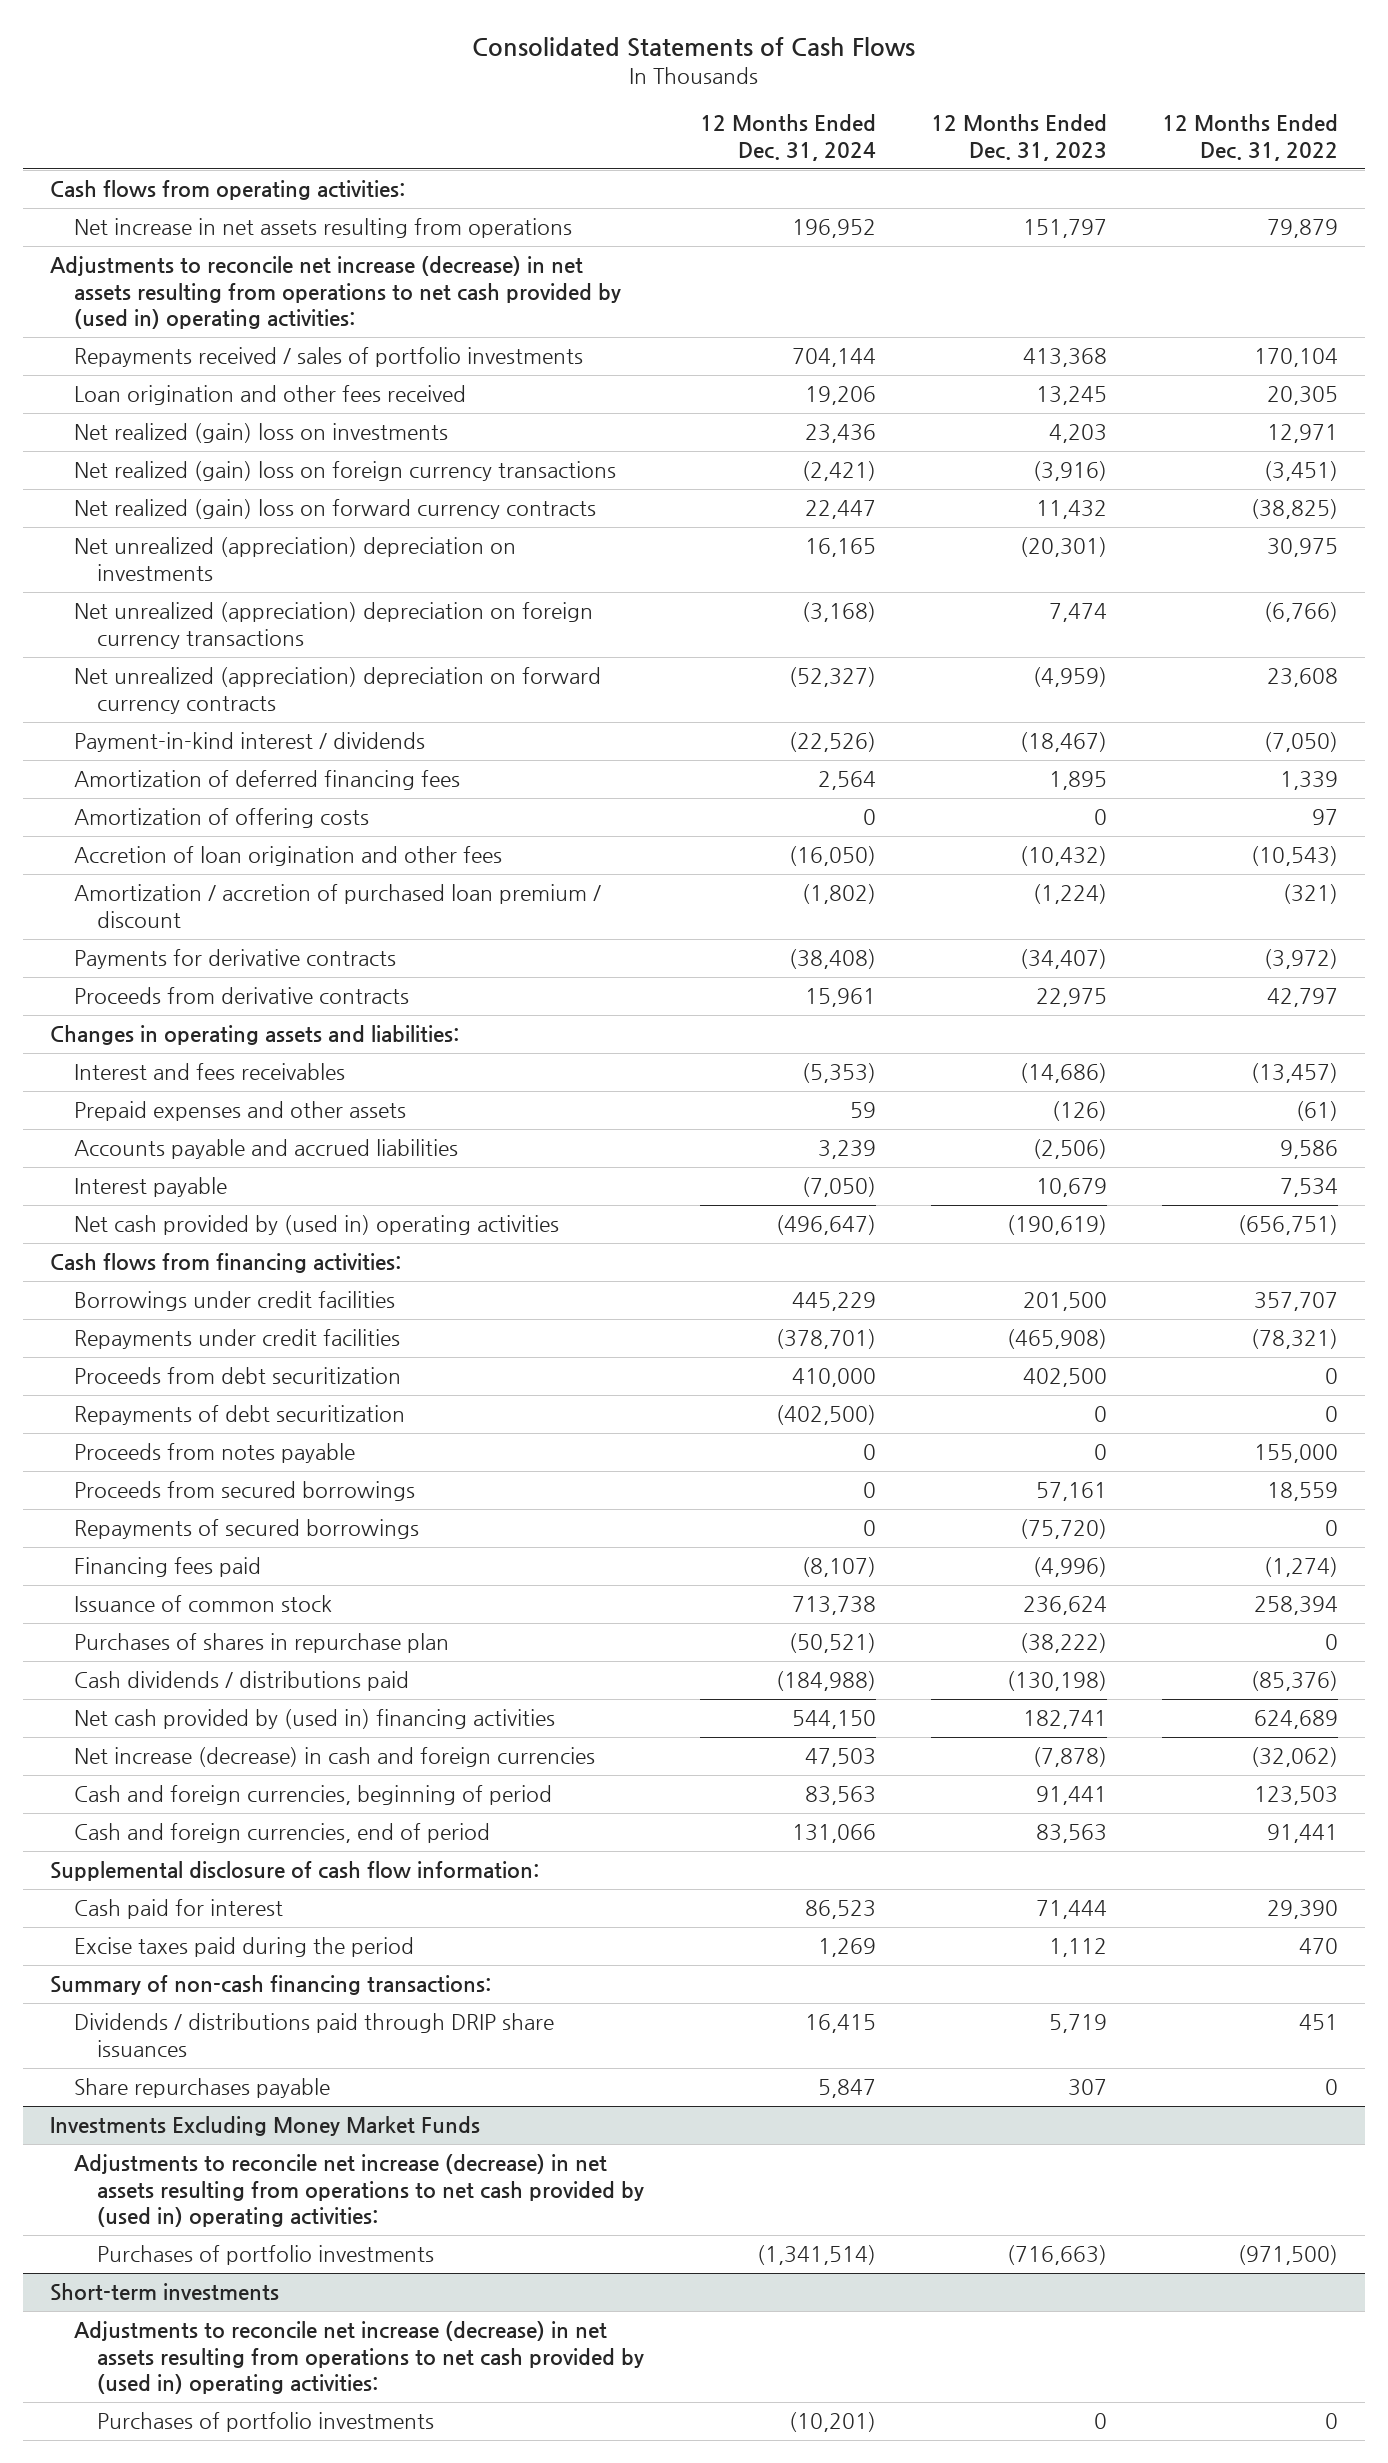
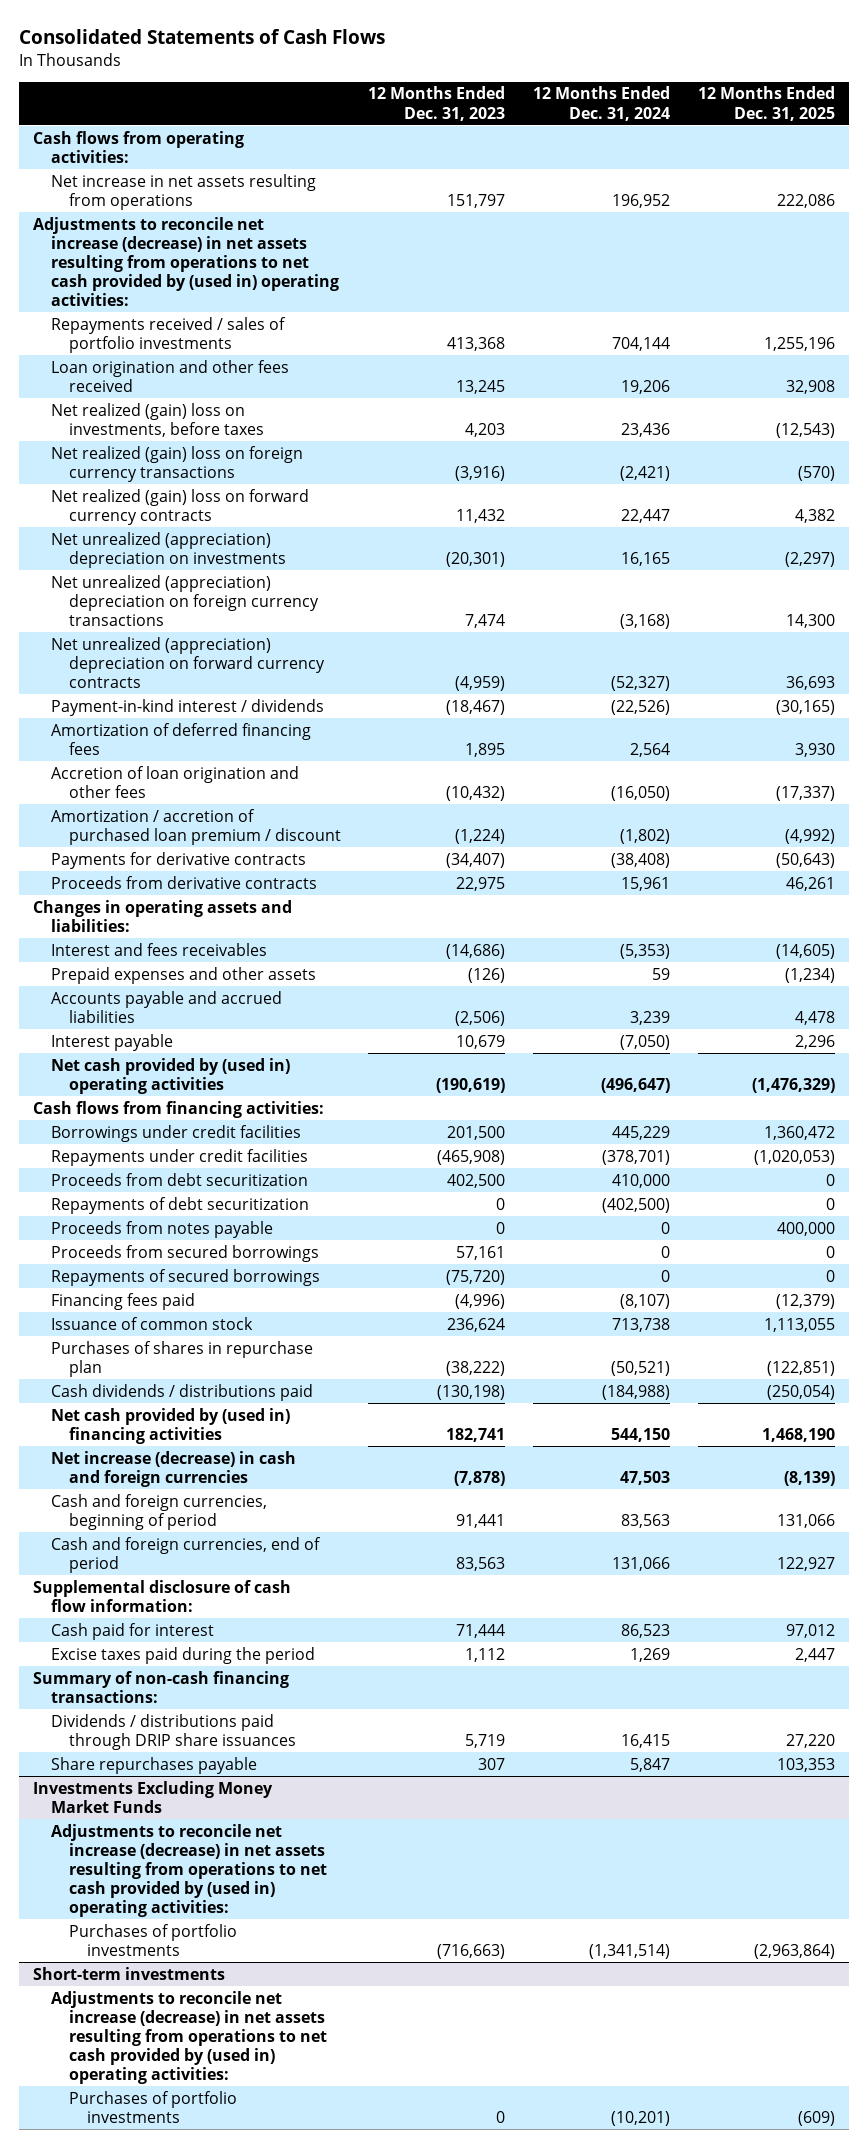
- | 12 Months Ended Dec. 31, 2024 | 12 Months Ended Dec. 31, 2023 | 12 Months Ended Dec. 31, 2022
+ | 12 Months Ended Dec. 31, 2023 | 12 Months Ended Dec. 31, 2024 | 12 Months Ended Dec. 31, 2025
- Net realized (gain) loss on investments | 23,436 | 4,203 | 12,971
+ Net realized (gain) loss on investments, before taxes | 4,203 | 23,436 | (12,543)
- Amortization of offering costs | 0 | 0 | 97

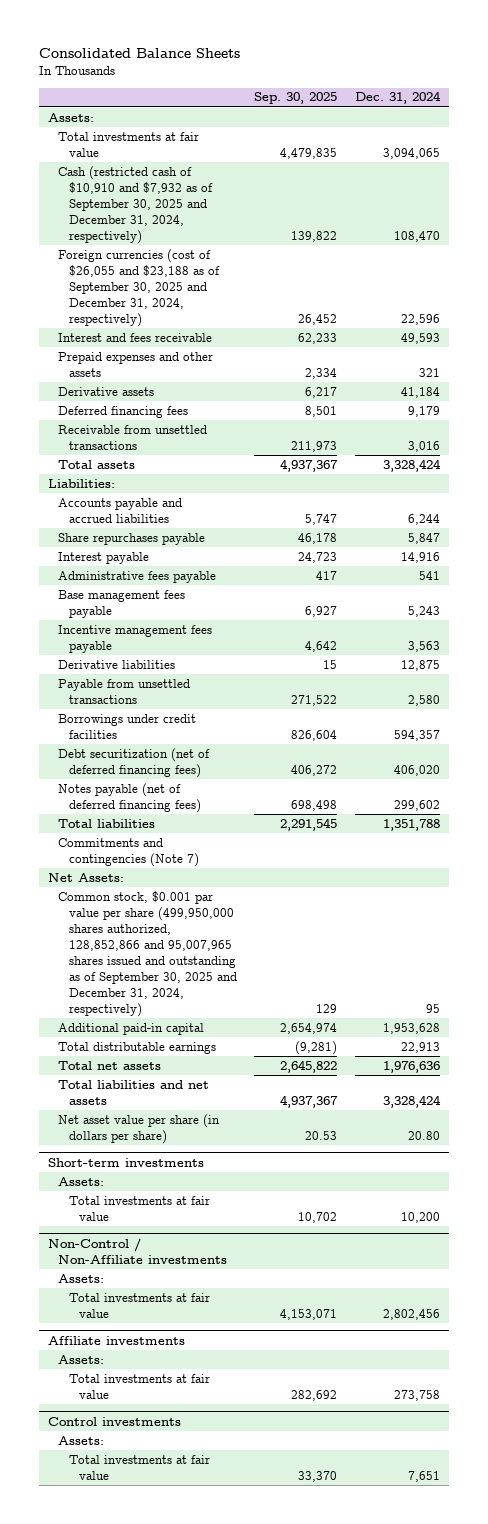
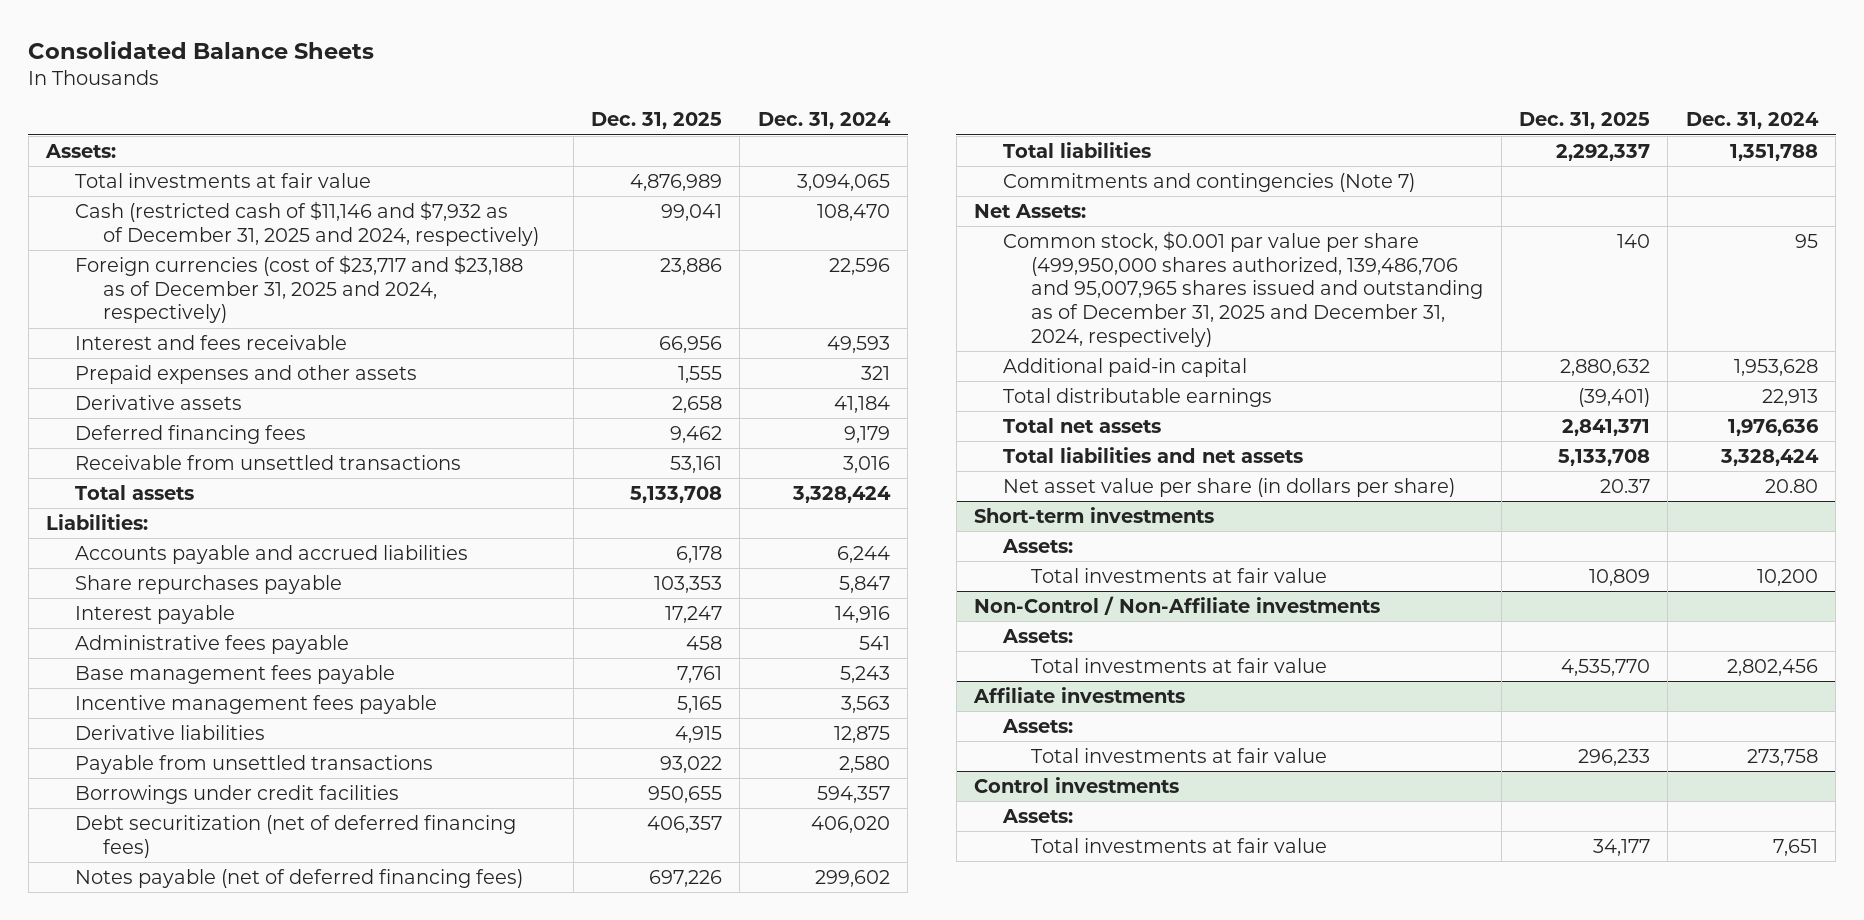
- | Sep. 30, 2025 | Dec. 31, 2024
+ | Dec. 31, 2025 | Dec. 31, 2024
- Cash (restricted cash of $10,910 and $7,932 as of September 30, 2025 and December 31, 2024, respectively) | 139,822 | 108,470
- Foreign currencies (cost of $26,055 and $23,188 as of September 30, 2025 and December 31, 2024, respectively) | 26,452 | 22,596
+ Cash (restricted cash of $11,146 and $7,932 as of December 31, 2025 and 2024, respectively) | 99,041 | 108,470
+ Foreign currencies (cost of $23,717 and $23,188 as of December 31, 2025 and 2024, respectively) | 23,886 | 22,596
- Common stock, $0.001 par value per share (499,950,000 shares authorized, 128,852,866 and 95,007,965 shares issued and outstanding as of September 30, 2025 and December 31, 2024, respectively) | 129 | 95
+ Common stock, $0.001 par value per share (499,950,000 shares authorized, 139,486,706 and 95,007,965 shares issued and outstanding as of December 31, 2025 and December 31, 2024, respectively) | 140 | 95

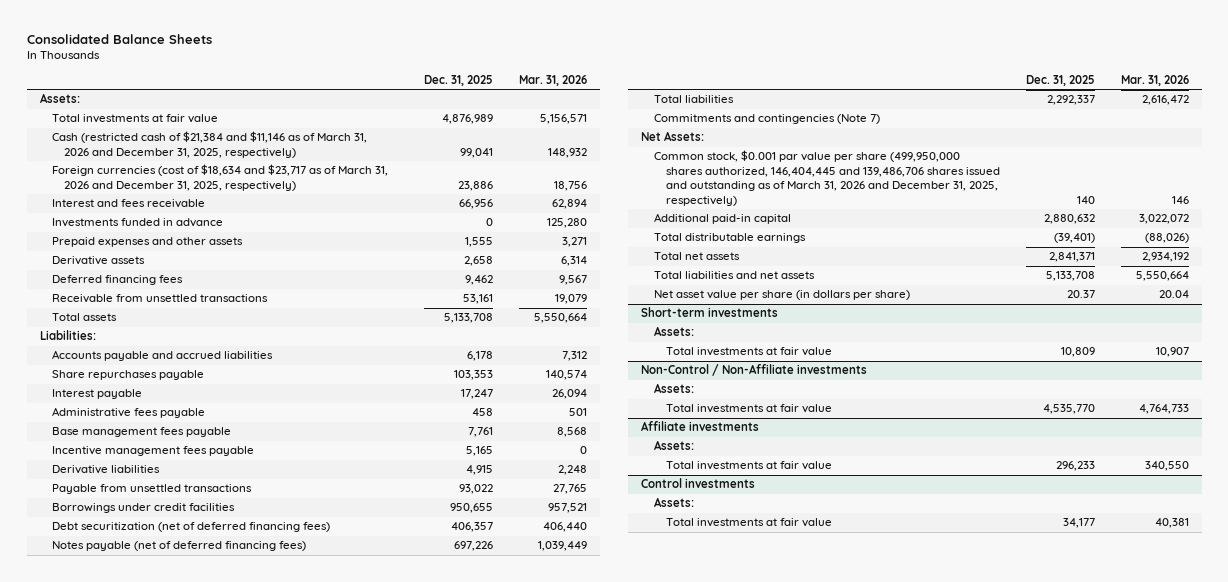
- | Dec. 31, 2025 | Dec. 31, 2024
+ | Dec. 31, 2025 | Mar. 31, 2026
- Cash (restricted cash of $11,146 and $7,932 as of December 31, 2025 and 2024, respectively) | 99,041 | 108,470
- Foreign currencies (cost of $23,717 and $23,188 as of December 31, 2025 and 2024, respectively) | 23,886 | 22,596
+ Cash (restricted cash of $21,384 and $11,146 as of March 31, 2026 and December 31, 2025, respectively) | 99,041 | 148,932
+ Foreign currencies (cost of $18,634 and $23,717 as of March 31, 2026 and December 31, 2025, respectively) | 23,886 | 18,756
+ Investments funded in advance | 0 | 125,280
- Common stock, $0.001 par value per share (499,950,000 shares authorized, 139,486,706 and 95,007,965 shares issued and outstanding as of December 31, 2025 and December 31, 2024, respectively) | 140 | 95
+ Common stock, $0.001 par value per share (499,950,000 shares authorized, 146,404,445 and 139,486,706 shares issued and outstanding as of March 31, 2026 and December 31, 2025, respectively) | 140 | 146

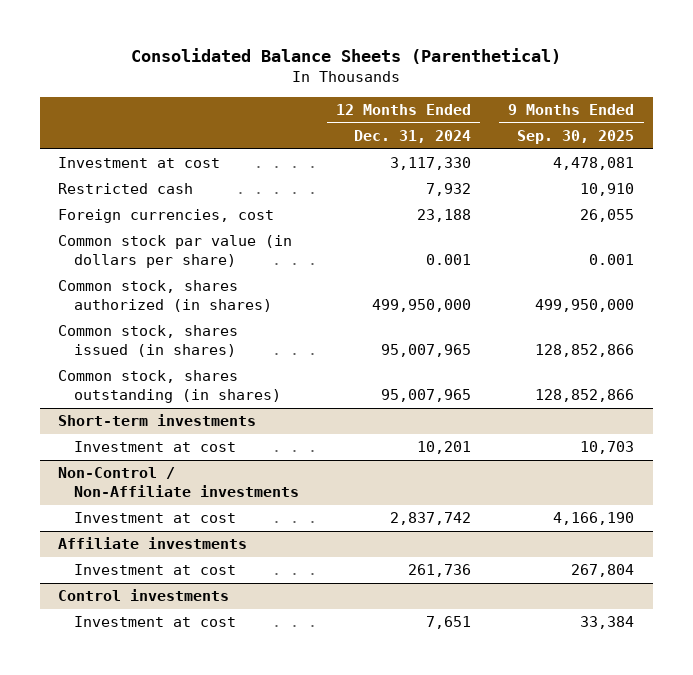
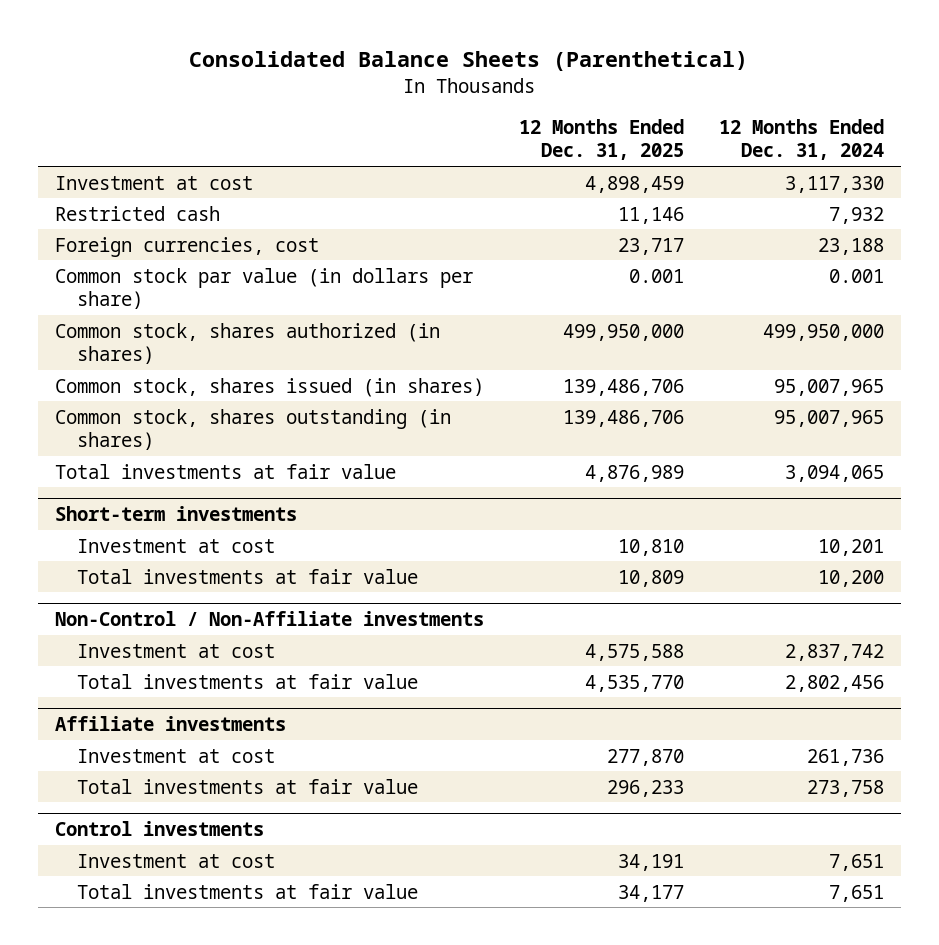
- | 12 Months Ended Dec. 31, 2024 | 9 Months Ended Sep. 30, 2025
+ | 12 Months Ended Dec. 31, 2025 | 12 Months Ended Dec. 31, 2024
+ Total investments at fair value | 4,876,989 | 3,094,065
@ Short-term investments
+ Total investments at fair value | 10,809 | 10,200
@ Non-Control / Non-Affiliate investments
+ Total investments at fair value | 4,535,770 | 2,802,456
@ Affiliate investments
+ Total investments at fair value | 296,233 | 273,758
@ Control investments
+ Total investments at fair value | 34,177 | 7,651

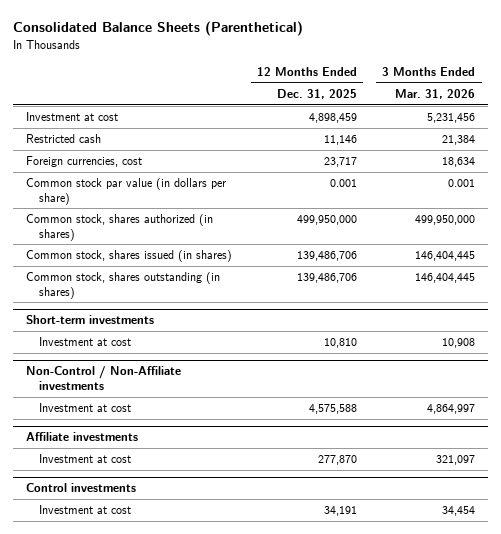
- | 12 Months Ended Dec. 31, 2025 | 12 Months Ended Dec. 31, 2024
+ | 12 Months Ended Dec. 31, 2025 | 3 Months Ended Mar. 31, 2026
- Total investments at fair value | 4,876,989 | 3,094,065
@ Short-term investments
- Total investments at fair value | 10,809 | 10,200
@ Non-Control / Non-Affiliate investments
- Total investments at fair value | 4,535,770 | 2,802,456
@ Affiliate investments
- Total investments at fair value | 296,233 | 273,758
@ Control investments
- Total investments at fair value | 34,177 | 7,651

